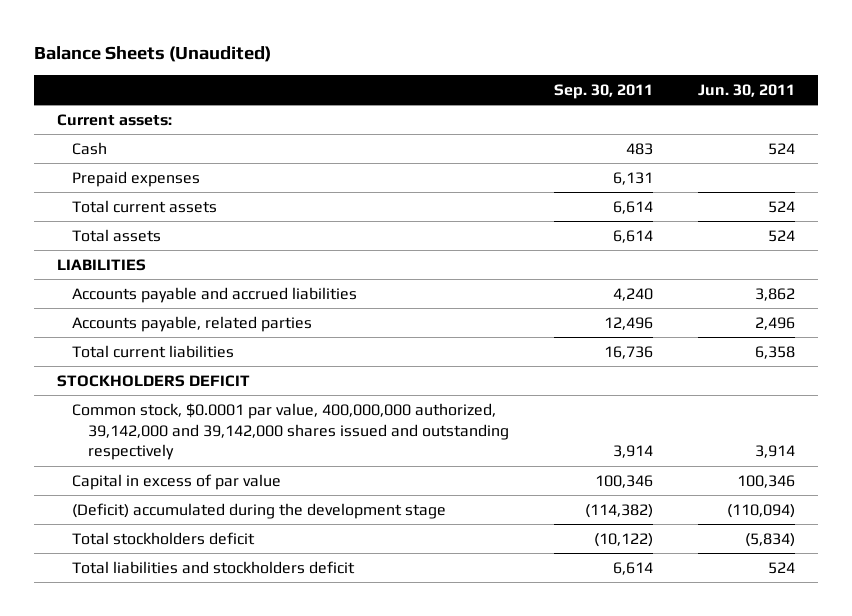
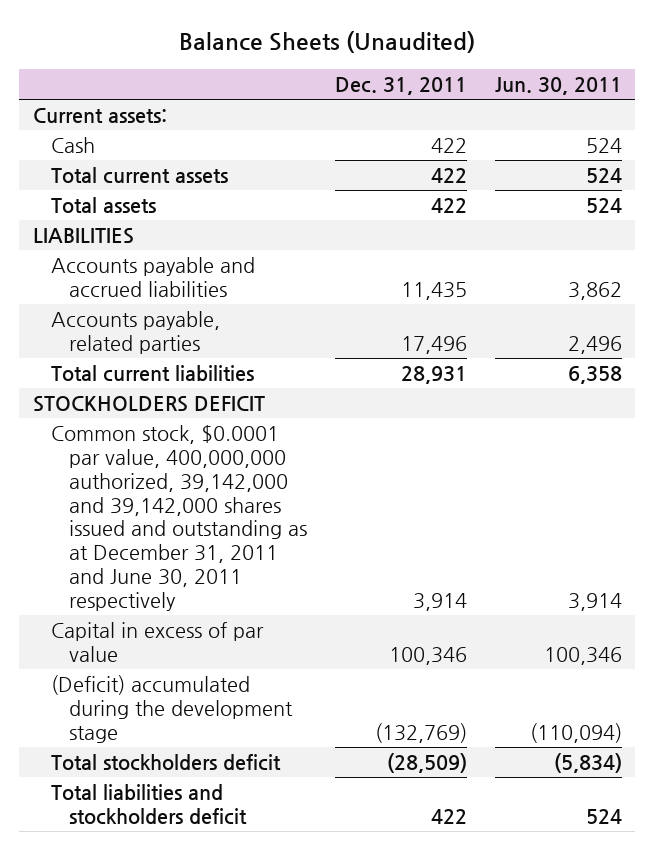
- | Sep. 30, 2011 | Jun. 30, 2011
+ | Dec. 31, 2011 | Jun. 30, 2011
- Prepaid expenses | 6,131 |
- Common stock, $0.0001 par value, 400,000,000 authorized, 39,142,000 and 39,142,000 shares issued and outstanding respectively | 3,914 | 3,914
+ Common stock, $0.0001 par value, 400,000,000 authorized, 39,142,000 and 39,142,000 shares issued and outstanding as at December 31, 2011 and June 30, 2011 respectively | 3,914 | 3,914

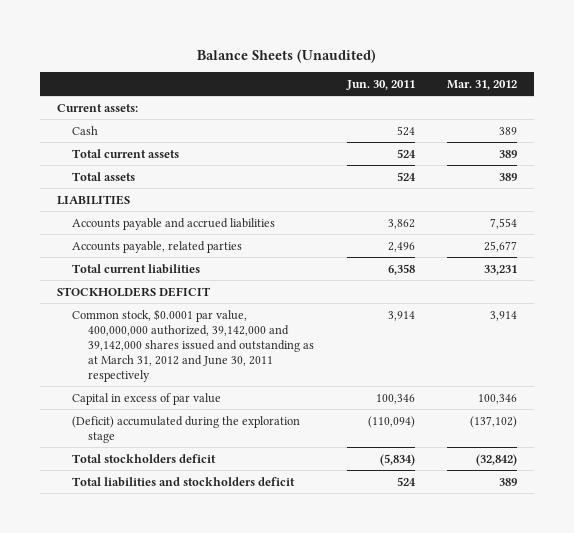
- | Dec. 31, 2011 | Jun. 30, 2011
+ | Jun. 30, 2011 | Mar. 31, 2012
- Common stock, $0.0001 par value, 400,000,000 authorized, 39,142,000 and 39,142,000 shares issued and outstanding as at December 31, 2011 and June 30, 2011 respectively | 3,914 | 3,914
+ Common stock, $0.0001 par value, 400,000,000 authorized, 39,142,000 and 39,142,000 shares issued and outstanding as at March 31, 2012 and June 30, 2011 respectively | 3,914 | 3,914
- (Deficit) accumulated during the development stage | (132,769) | (110,094)
+ (Deficit) accumulated during the exploration stage | (110,094) | (137,102)

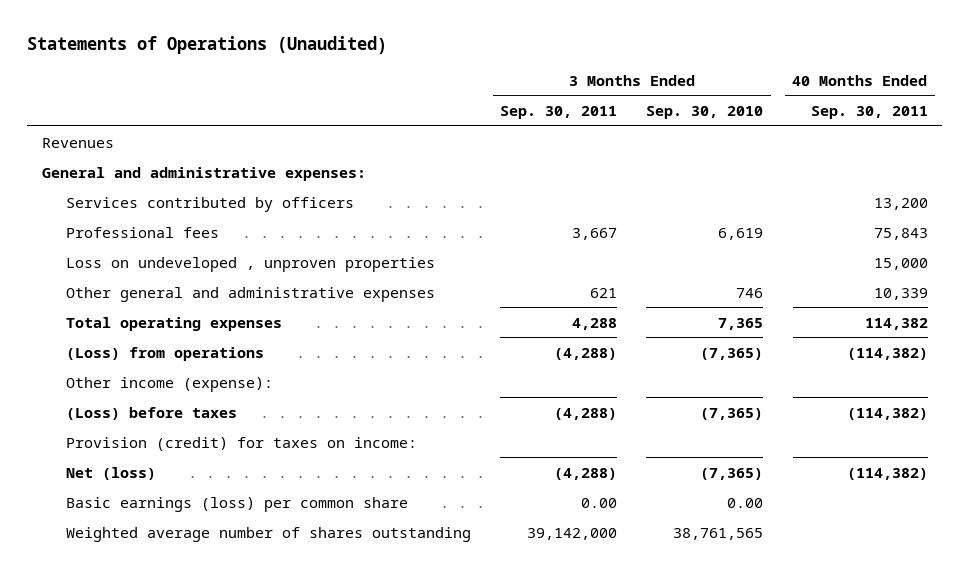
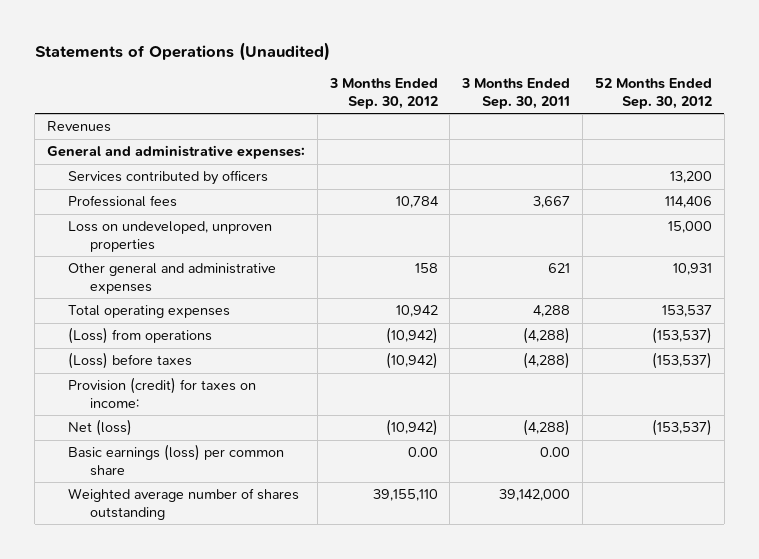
- | 3 Months Ended Sep. 30, 2011 | 3 Months Ended Sep. 30, 2010 | 40 Months Ended Sep. 30, 2011
+ | 3 Months Ended Sep. 30, 2012 | 3 Months Ended Sep. 30, 2011 | 52 Months Ended Sep. 30, 2012
- Loss on undeveloped , unproven properties | | | 15,000
+ Loss on undeveloped, unproven properties | | | 15,000
- Other income (expense):

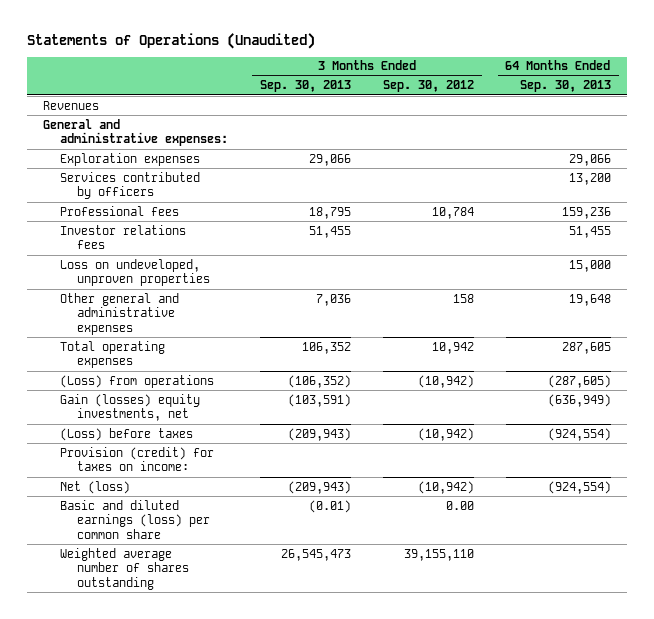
- | 3 Months Ended Sep. 30, 2012 | 3 Months Ended Sep. 30, 2011 | 52 Months Ended Sep. 30, 2012
+ | 3 Months Ended Sep. 30, 2013 | 3 Months Ended Sep. 30, 2012 | 64 Months Ended Sep. 30, 2013
+ Exploration expenses | 29,066 | | 29,066
+ Investor relations fees | 51,455 | | 51,455
+ Gain (losses) equity investments, net | (103,591) | | (636,949)
- Basic earnings (loss) per common share | 0.00 | 0.00 |
+ Basic and diluted earnings (loss) per common share | (0.01) | 0.00 |

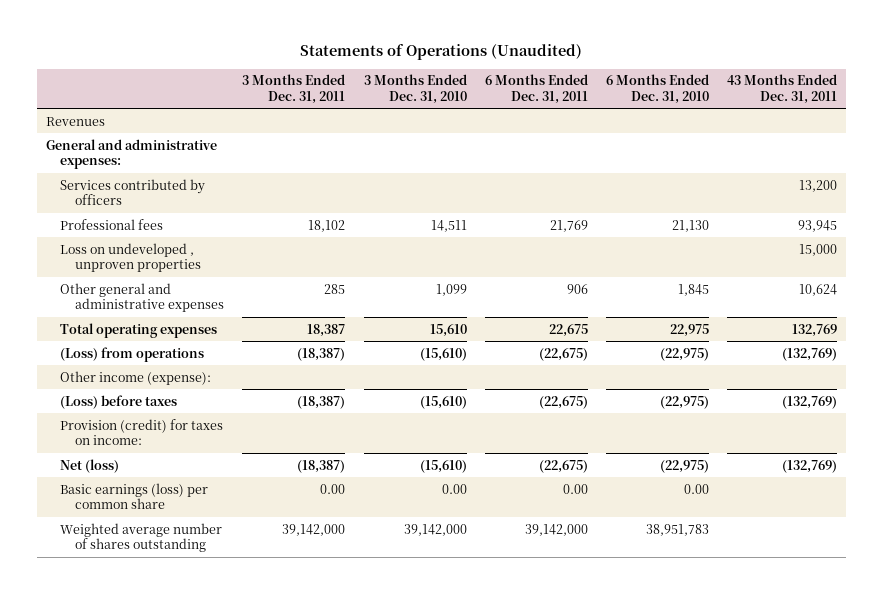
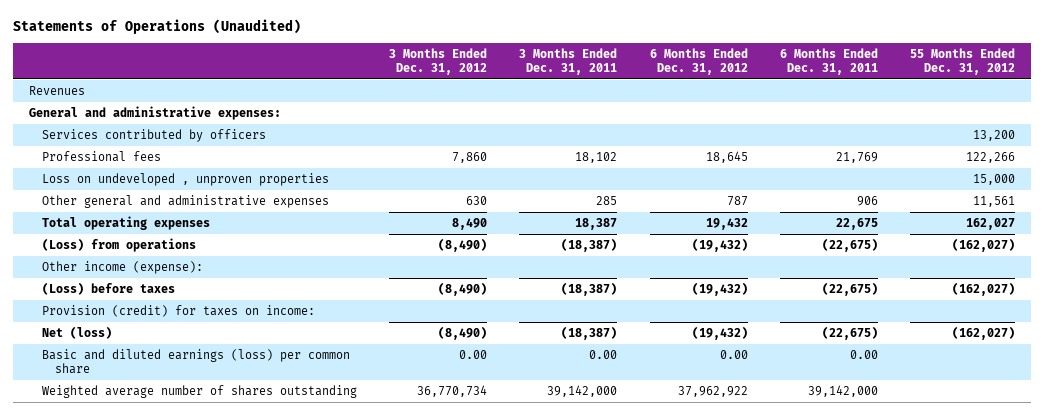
- | 3 Months Ended Dec. 31, 2011 | 3 Months Ended Dec. 31, 2010 | 6 Months Ended Dec. 31, 2011 | 6 Months Ended Dec. 31, 2010 | 43 Months Ended Dec. 31, 2011
+ | 3 Months Ended Dec. 31, 2012 | 3 Months Ended Dec. 31, 2011 | 6 Months Ended Dec. 31, 2012 | 6 Months Ended Dec. 31, 2011 | 55 Months Ended Dec. 31, 2012
- Basic earnings (loss) per common share | 0.00 | 0.00 | 0.00 | 0.00 |
+ Basic and diluted earnings (loss) per common share | 0.00 | 0.00 | 0.00 | 0.00 |

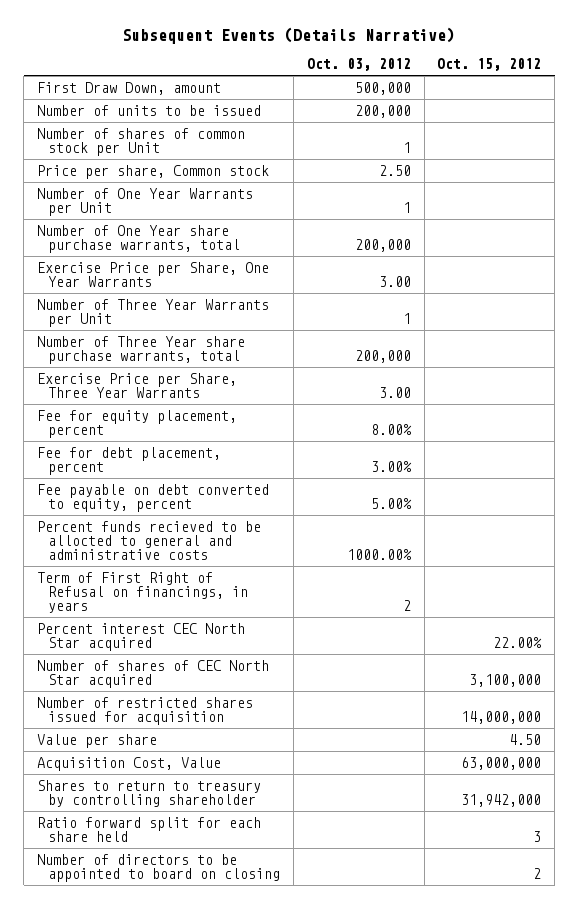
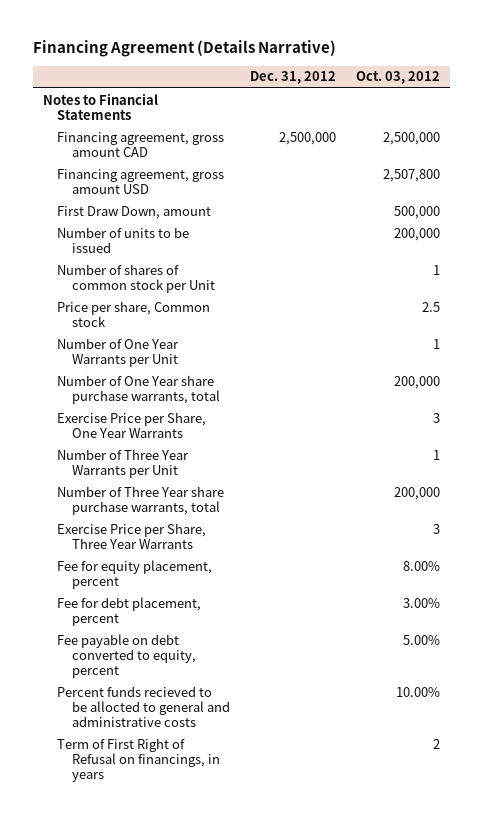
- Subsequent Events (Details Narrative)
+ Financing Agreement (Details Narrative)
- | Oct. 03, 2012 | Oct. 15, 2012
+ | Dec. 31, 2012 | Oct. 03, 2012
+ Notes to Financial Statements
+ Financing agreement, gross amount CAD | 2,500,000 | 2,500,000
+ Financing agreement, gross amount USD | | 2,507,800
- Price per share, Common stock | 2.50 |
+ Price per share, Common stock | | 2.5
- Exercise Price per Share, One Year Warrants | 3.00 |
+ Exercise Price per Share, One Year Warrants | | 3
- Exercise Price per Share, Three Year Warrants | 3.00 |
+ Exercise Price per Share, Three Year Warrants | | 3
- Percent funds recieved to be allocted to general and administrative costs | 1000.00% |
+ Percent funds recieved to be allocted to general and administrative costs | | 10.00%
- Percent interest CEC North Star acquired | | 22.00%
- Number of shares of CEC North Star acquired | | 3,100,000
- Number of restricted shares issued for acquisition | | 14,000,000
- Value per share | | 4.50
- Acquisition Cost, Value | | 63,000,000
- Shares to return to treasury by controlling shareholder | | 31,942,000
- Ratio forward split for each share held | | 3
- Number of directors to be appointed to board on closing | | 2

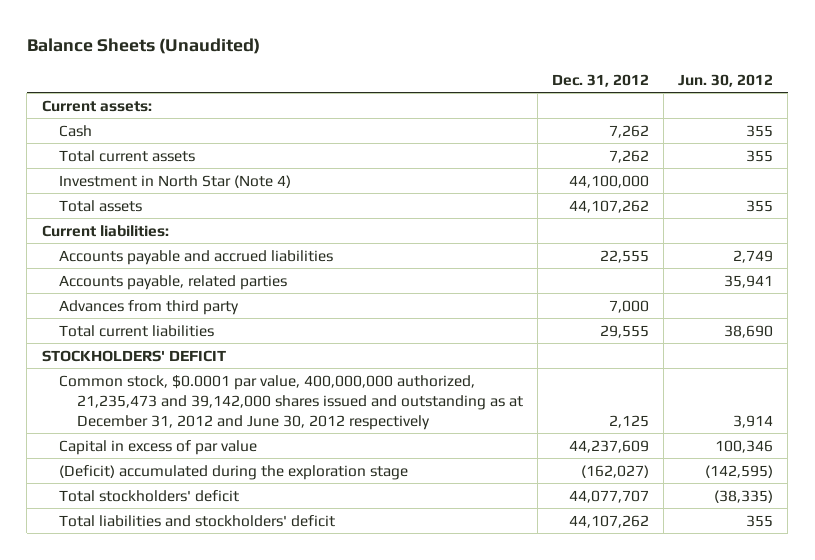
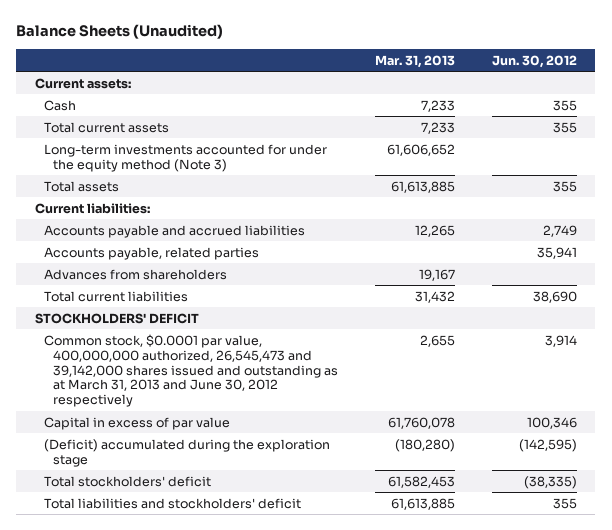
- | Dec. 31, 2012 | Jun. 30, 2012
+ | Mar. 31, 2013 | Jun. 30, 2012
- Investment in North Star (Note 4) | 44,100,000 |
+ Long-term investments accounted for under the equity method (Note 3) | 61,606,652 |
- Advances from third party | 7,000 |
+ Advances from shareholders | 19,167 |
- Common stock, $0.0001 par value, 400,000,000 authorized, 21,235,473 and 39,142,000 shares issued and outstanding as at December 31, 2012 and June 30, 2012 respectively | 2,125 | 3,914
+ Common stock, $0.0001 par value, 400,000,000 authorized, 26,545,473 and 39,142,000 shares issued and outstanding as at March 31, 2013 and June 30, 2012 respectively | 2,655 | 3,914

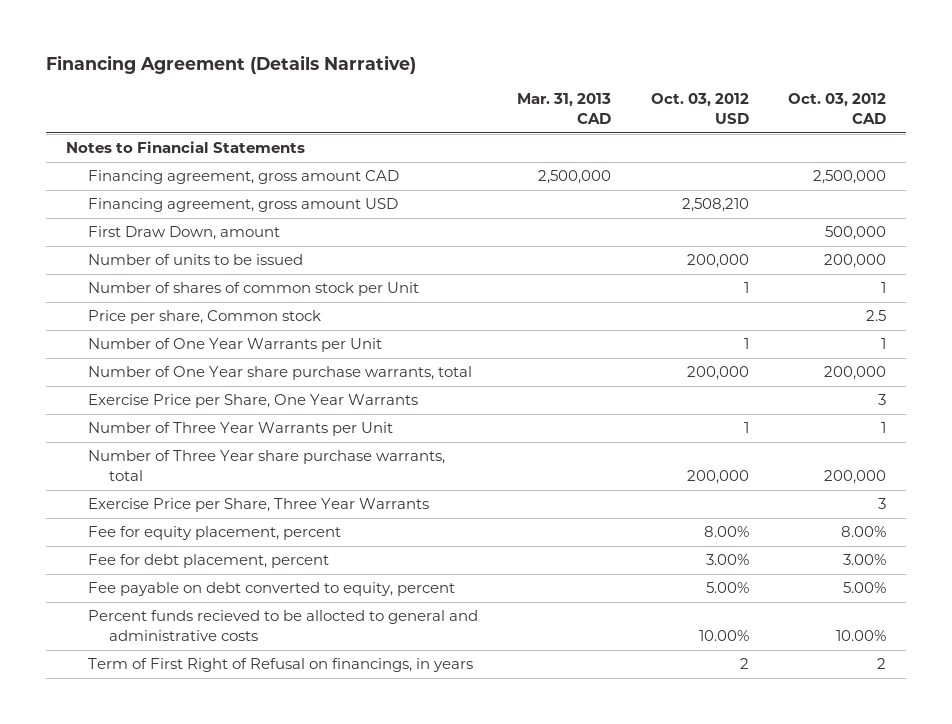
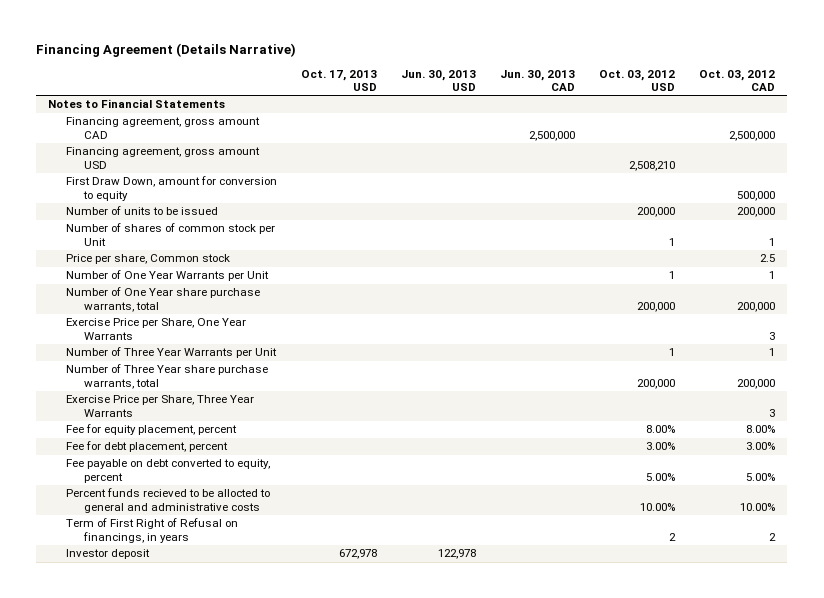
- | Mar. 31, 2013 CAD | Oct. 03, 2012 USD | Oct. 03, 2012 CAD
+ | Oct. 17, 2013 USD | Jun. 30, 2013 USD | Jun. 30, 2013 CAD | Oct. 03, 2012 USD | Oct. 03, 2012 CAD
- First Draw Down, amount | | | 500,000
+ First Draw Down, amount for conversion to equity | | | | | 500,000
+ Investor deposit | 672,978 | 122,978 | | |

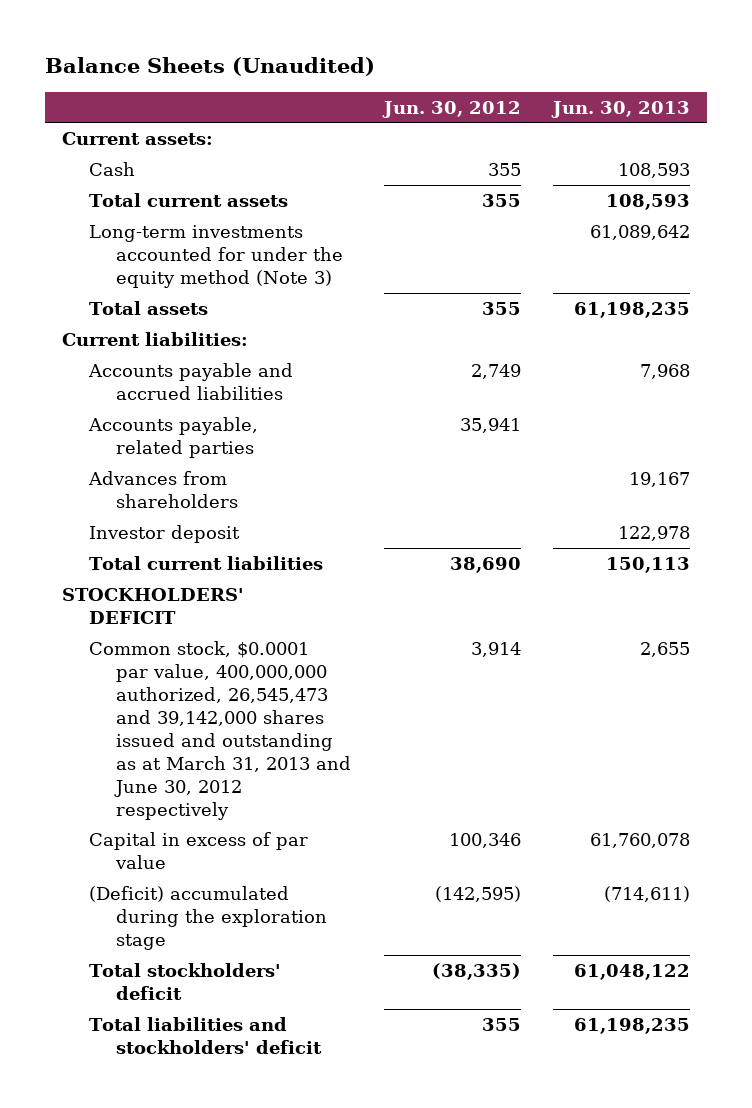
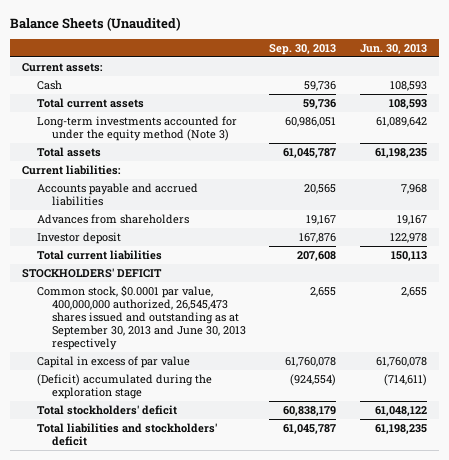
- | Jun. 30, 2012 | Jun. 30, 2013
+ | Sep. 30, 2013 | Jun. 30, 2013
- Accounts payable, related parties | 35,941 |
- Common stock, $0.0001 par value, 400,000,000 authorized, 26,545,473 and 39,142,000 shares issued and outstanding as at March 31, 2013 and June 30, 2012 respectively | 3,914 | 2,655
+ Common stock, $0.0001 par value, 400,000,000 authorized, 26,545,473 shares issued and outstanding as at September 30, 2013 and June 30, 2013 respectively | 2,655 | 2,655

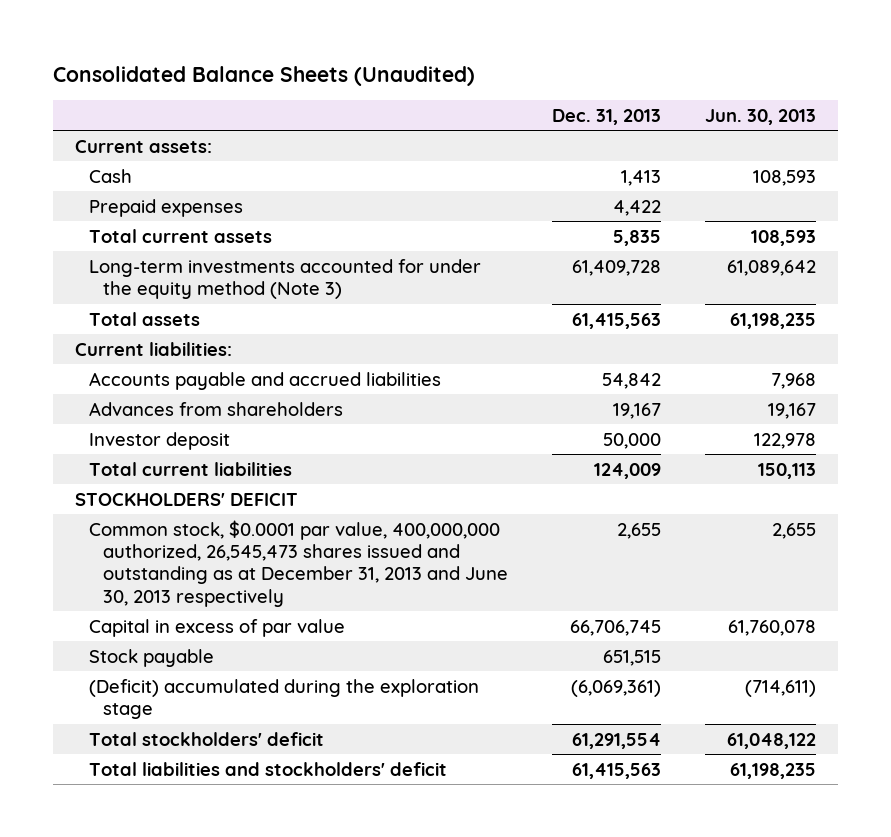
- Balance Sheets (Unaudited)
+ Consolidated Balance Sheets (Unaudited)
- | Sep. 30, 2013 | Jun. 30, 2013
+ | Dec. 31, 2013 | Jun. 30, 2013
+ Prepaid expenses | 4,422 |
- Common stock, $0.0001 par value, 400,000,000 authorized, 26,545,473 shares issued and outstanding as at September 30, 2013 and June 30, 2013 respectively | 2,655 | 2,655
+ Common stock, $0.0001 par value, 400,000,000 authorized, 26,545,473 shares issued and outstanding as at December 31, 2013 and June 30, 2013 respectively | 2,655 | 2,655
+ Stock payable | 651,515 |

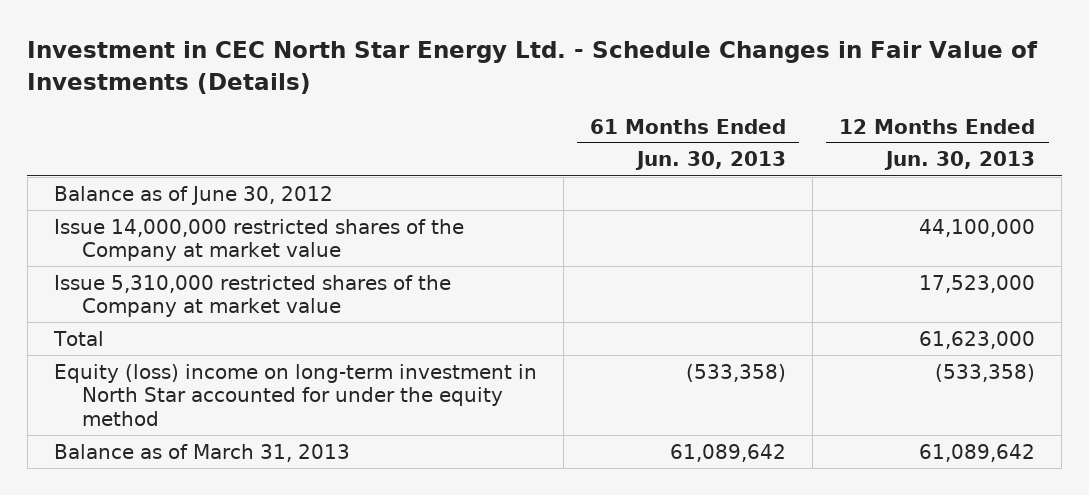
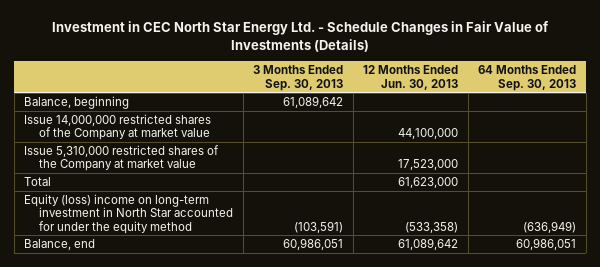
- | 61 Months Ended Jun. 30, 2013 | 12 Months Ended Jun. 30, 2013
+ | 3 Months Ended Sep. 30, 2013 | 12 Months Ended Jun. 30, 2013 | 64 Months Ended Sep. 30, 2013
- Balance as of June 30, 2012
+ Balance, beginning | 61,089,642 | |
- Balance as of March 31, 2013 | 61,089,642 | 61,089,642
+ Balance, end | 60,986,051 | 61,089,642 | 60,986,051

